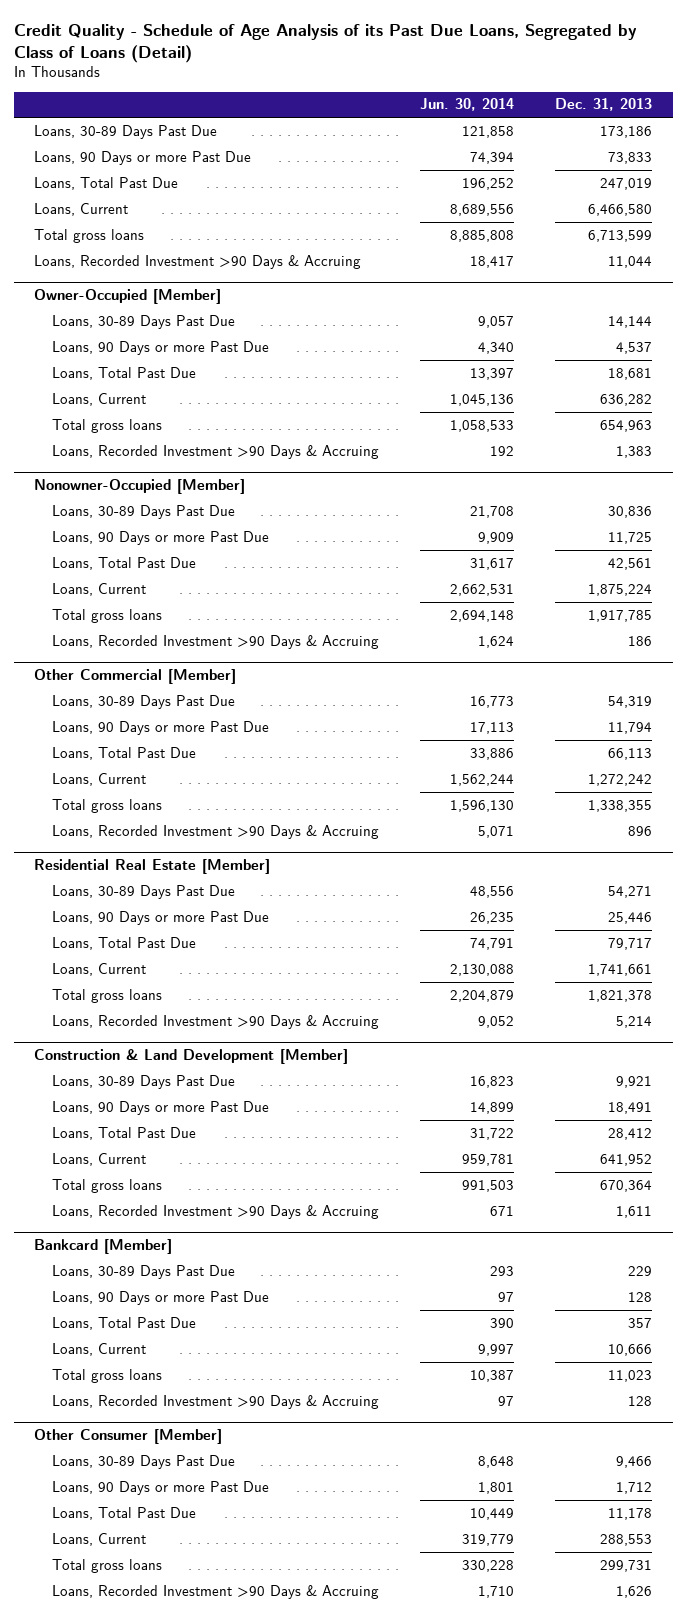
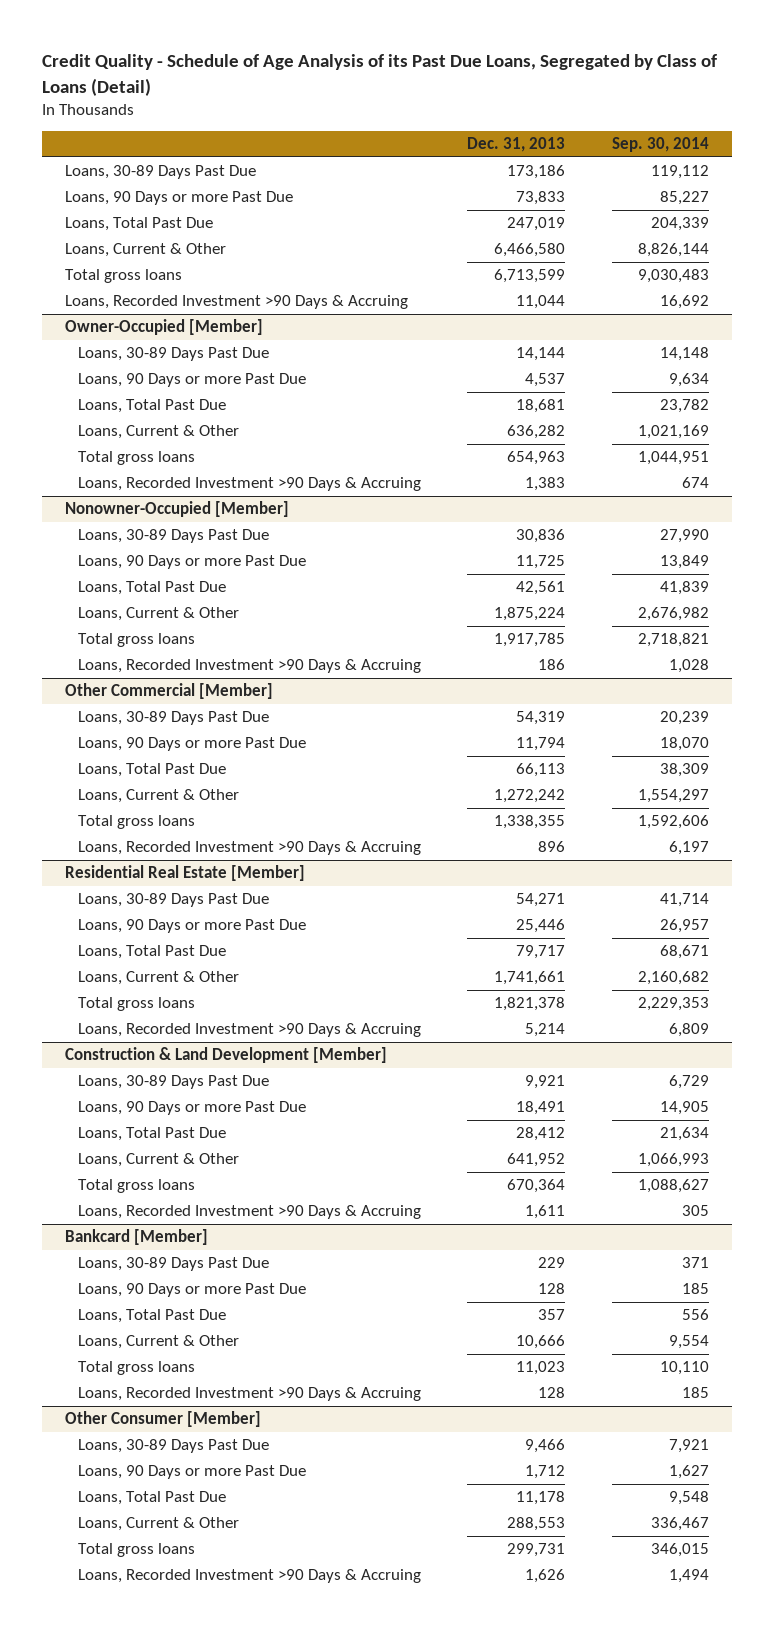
- | Jun. 30, 2014 | Dec. 31, 2013
+ | Dec. 31, 2013 | Sep. 30, 2014
- Loans, Current | 8,689,556 | 6,466,580
+ Loans, Current & Other | 6,466,580 | 8,826,144
@ Owner-Occupied [Member]
- Loans, Current | 1,045,136 | 636,282
+ Loans, Current & Other | 636,282 | 1,021,169
@ Nonowner-Occupied [Member]
- Loans, Current | 2,662,531 | 1,875,224
+ Loans, Current & Other | 1,875,224 | 2,676,982
@ Other Commercial [Member]
- Loans, Current | 1,562,244 | 1,272,242
+ Loans, Current & Other | 1,272,242 | 1,554,297
@ Residential Real Estate [Member]
- Loans, Current | 2,130,088 | 1,741,661
+ Loans, Current & Other | 1,741,661 | 2,160,682
@ Construction & Land Development [Member]
- Loans, Current | 959,781 | 641,952
+ Loans, Current & Other | 641,952 | 1,066,993
@ Bankcard [Member]
- Loans, Current | 9,997 | 10,666
+ Loans, Current & Other | 10,666 | 9,554
@ Other Consumer [Member]
- Loans, Current | 319,779 | 288,553
+ Loans, Current & Other | 288,553 | 336,467

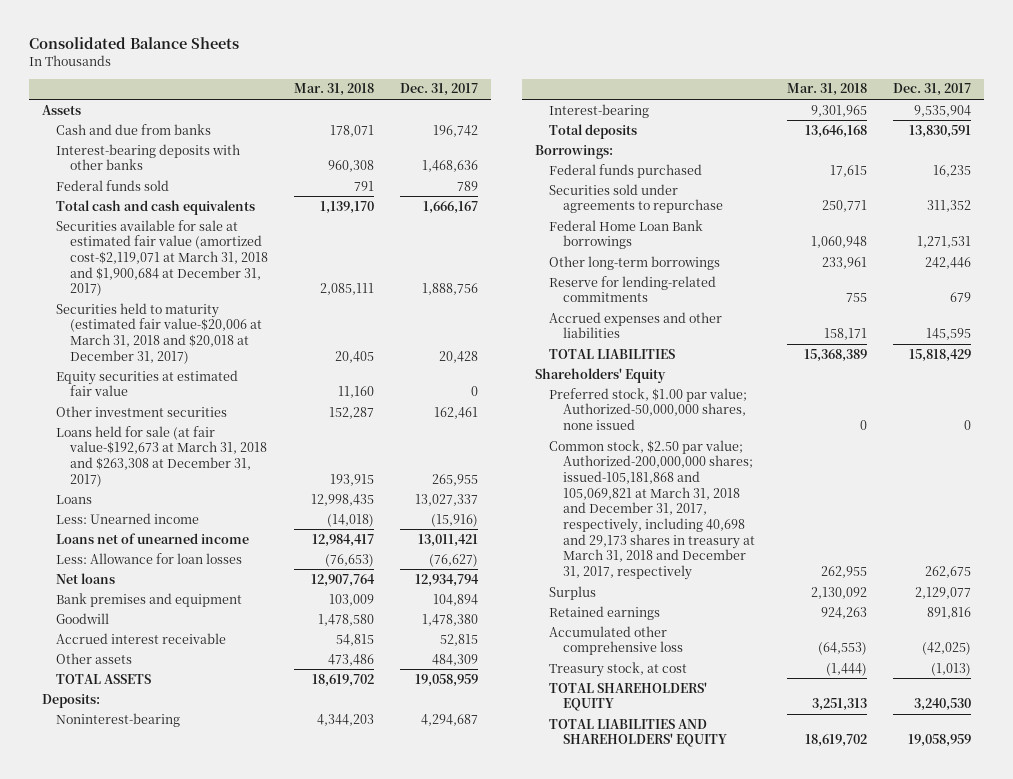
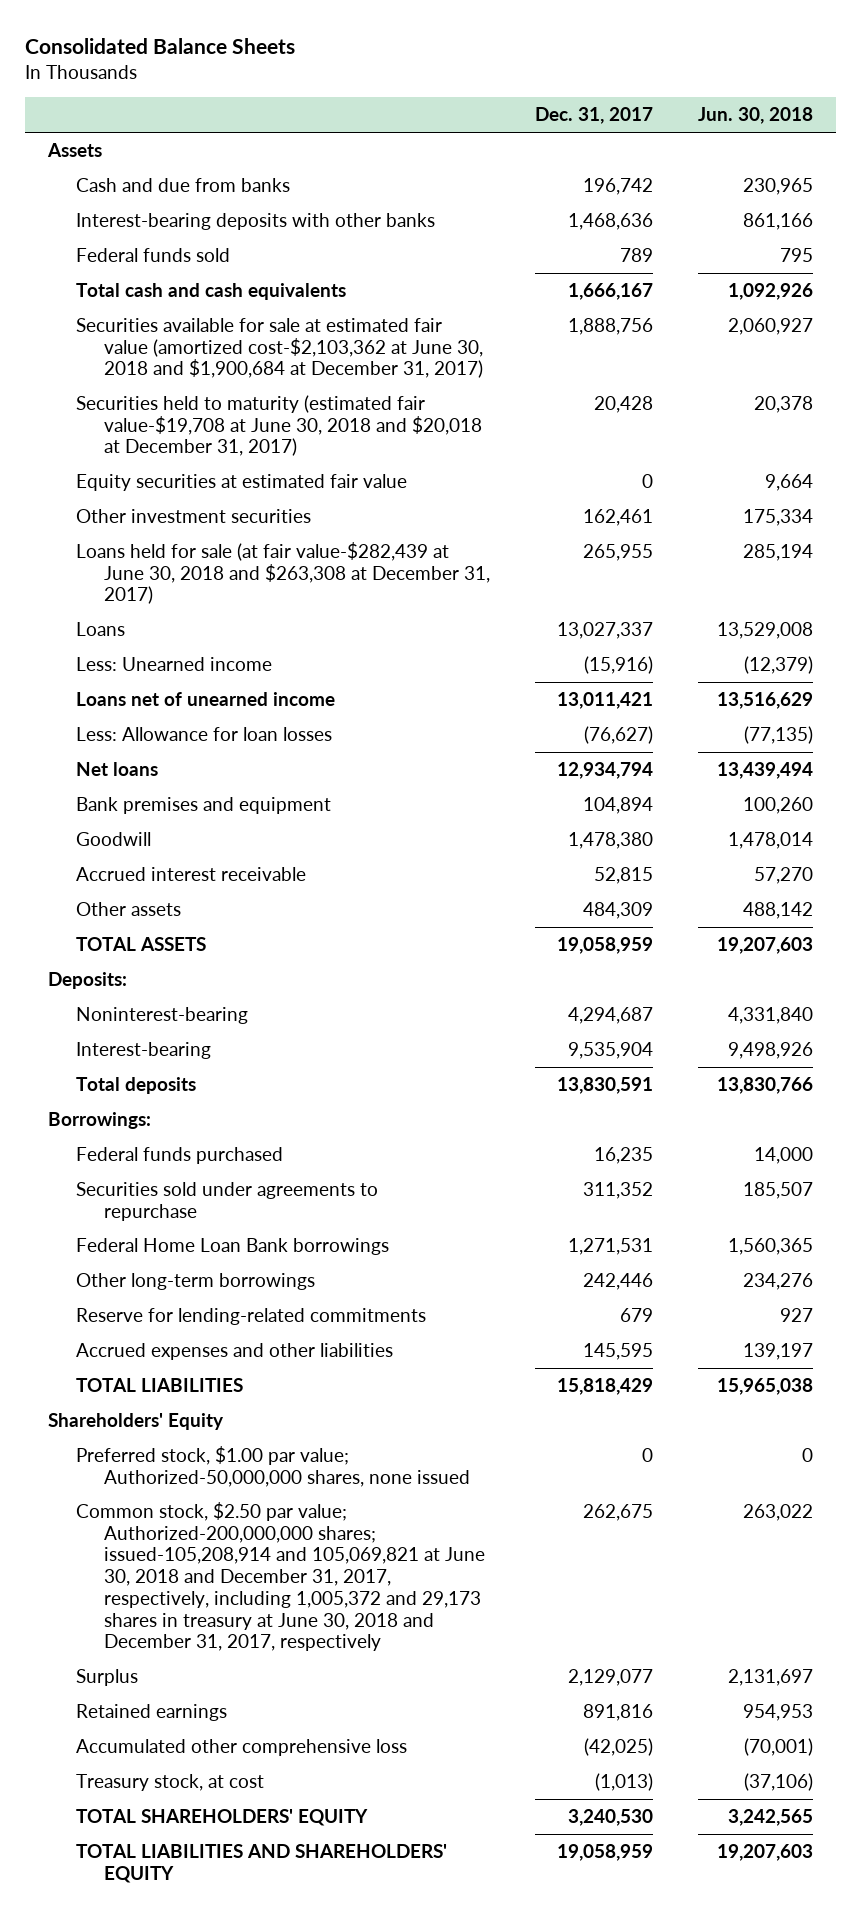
- | Mar. 31, 2018 | Dec. 31, 2017
+ | Dec. 31, 2017 | Jun. 30, 2018
- Securities available for sale at estimated fair value (amortized cost-$2,119,071 at March 31, 2018 and $1,900,684 at December 31, 2017) | 2,085,111 | 1,888,756
- Securities held to maturity (estimated fair value-$20,006 at March 31, 2018 and $20,018 at December 31, 2017) | 20,405 | 20,428
+ Securities available for sale at estimated fair value (amortized cost-$2,103,362 at June 30, 2018 and $1,900,684 at December 31, 2017) | 1,888,756 | 2,060,927
+ Securities held to maturity (estimated fair value-$19,708 at June 30, 2018 and $20,018 at December 31, 2017) | 20,428 | 20,378
- Loans held for sale (at fair value-$192,673 at March 31, 2018 and $263,308 at December 31, 2017) | 193,915 | 265,955
+ Loans held for sale (at fair value-$282,439 at June 30, 2018 and $263,308 at December 31, 2017) | 265,955 | 285,194
- Common stock, $2.50 par value; Authorized-200,000,000 shares; issued-105,181,868 and 105,069,821 at March 31, 2018 and December 31, 2017, respectively, including 40,698 and 29,173 shares in treasury at March 31, 2018 and December 31, 2017, respectively | 262,955 | 262,675
+ Common stock, $2.50 par value; Authorized-200,000,000 shares; issued-105,208,914 and 105,069,821 at June 30, 2018 and December 31, 2017, respectively, including 1,005,372 and 29,173 shares in treasury at June 30, 2018 and December 31, 2017, respectively | 262,675 | 263,022

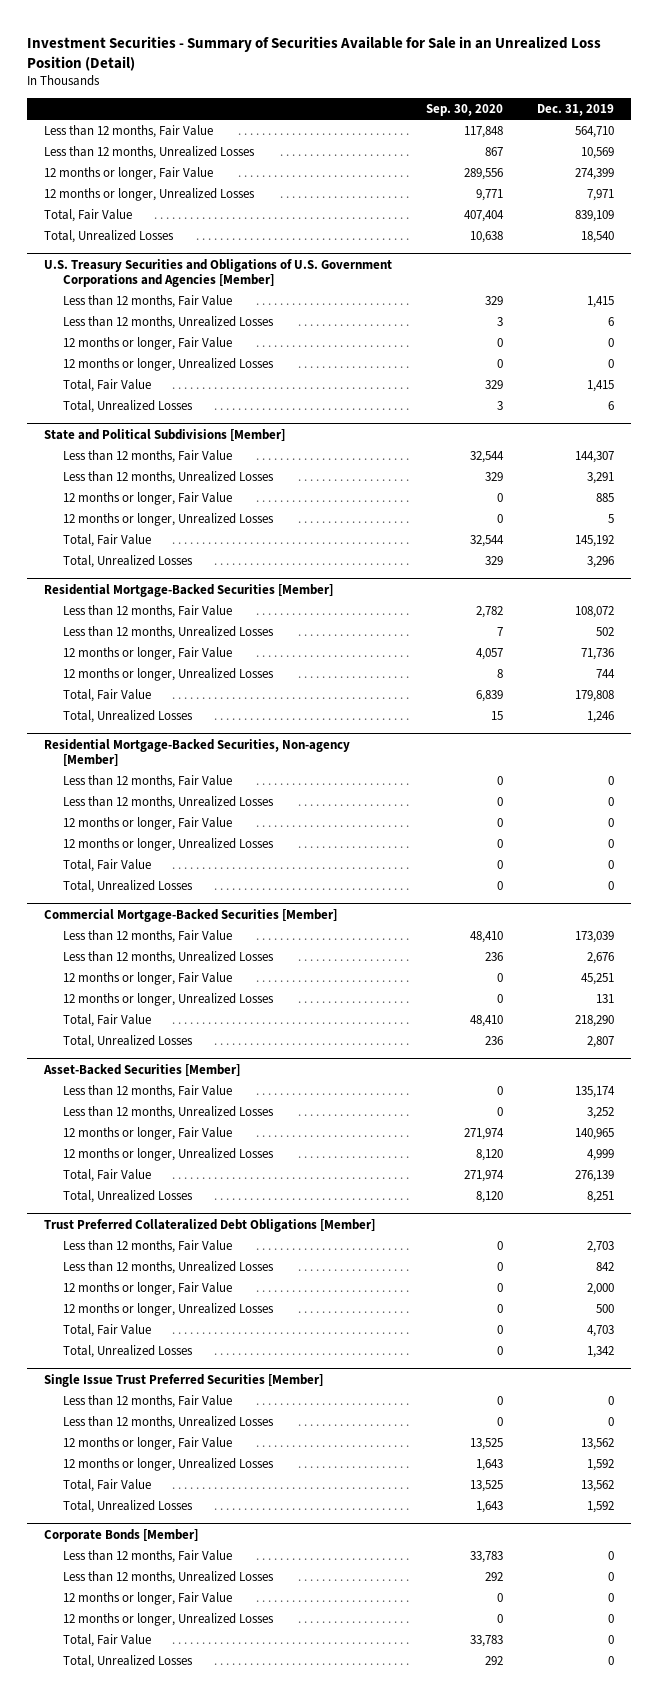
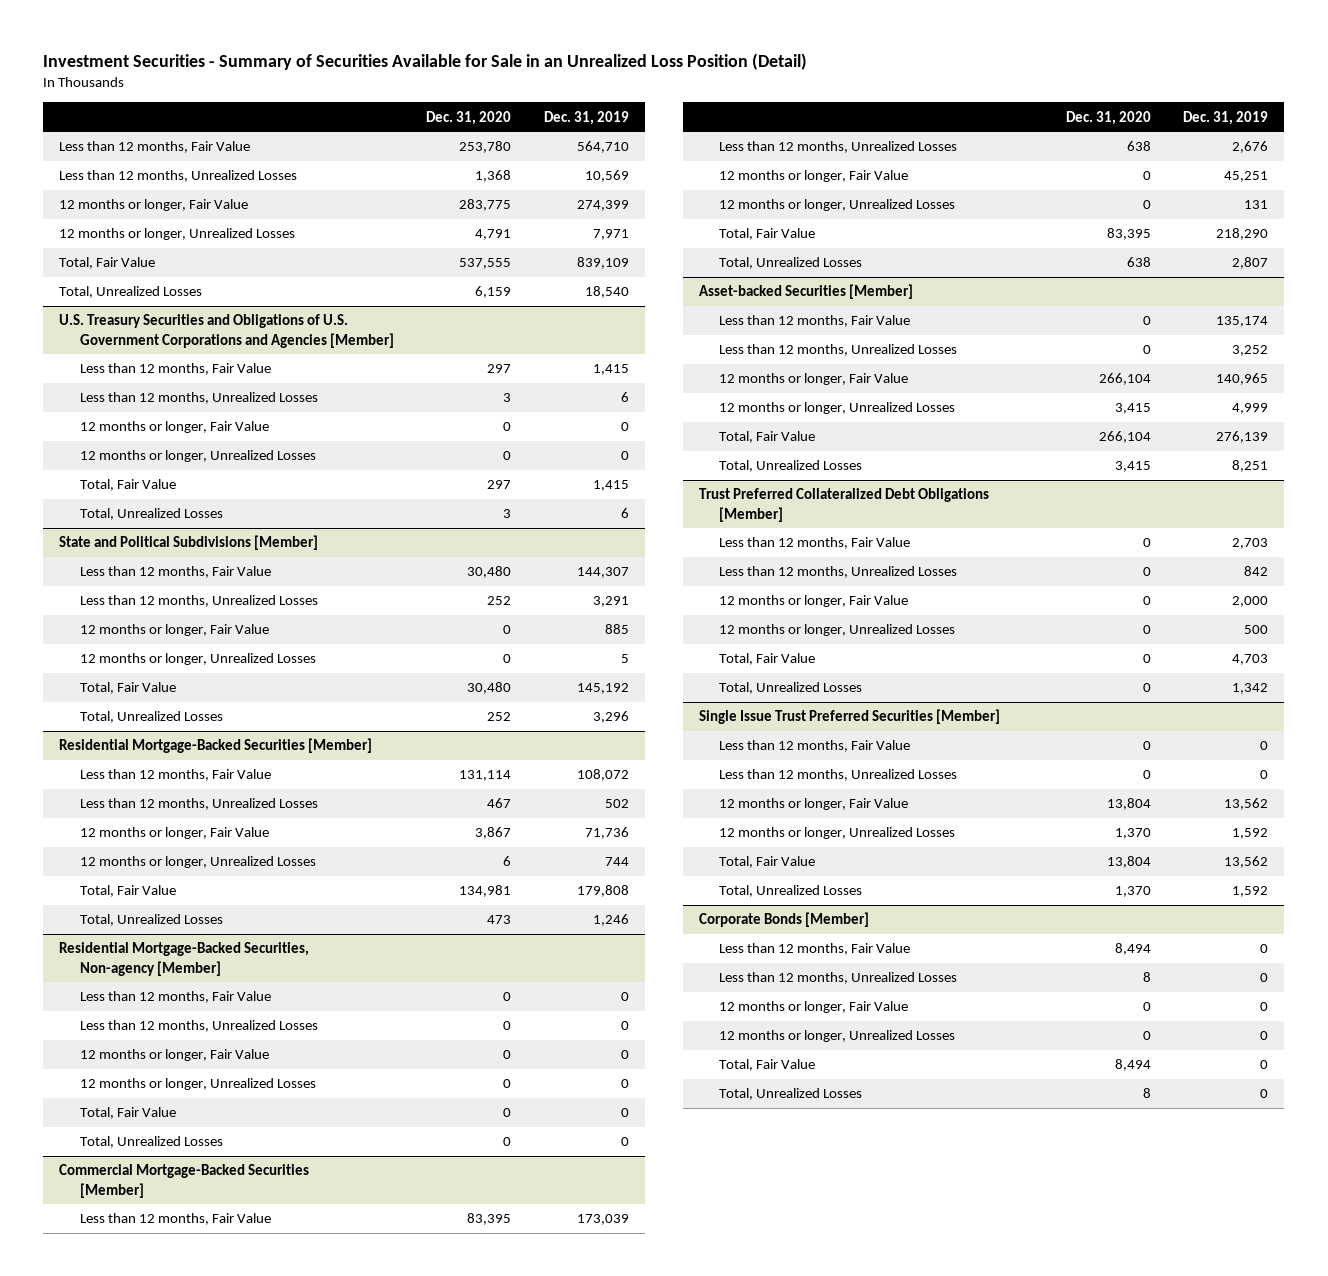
- | Sep. 30, 2020 | Dec. 31, 2019
+ | Dec. 31, 2020 | Dec. 31, 2019
- Asset-Backed Securities [Member]
+ Asset-backed Securities [Member]

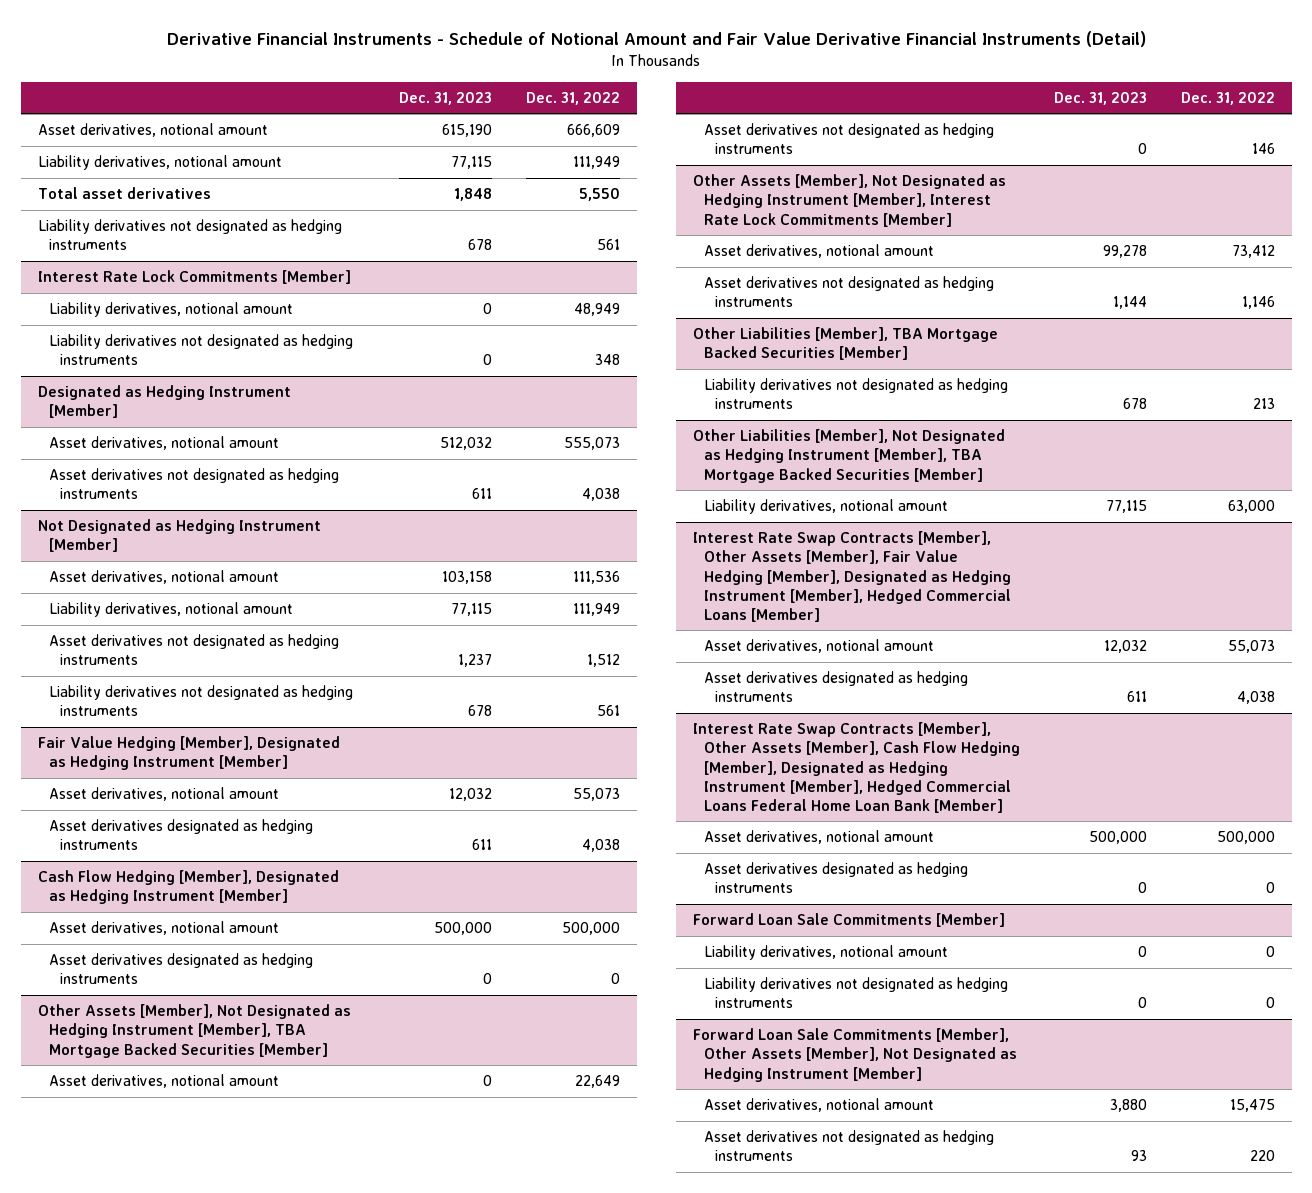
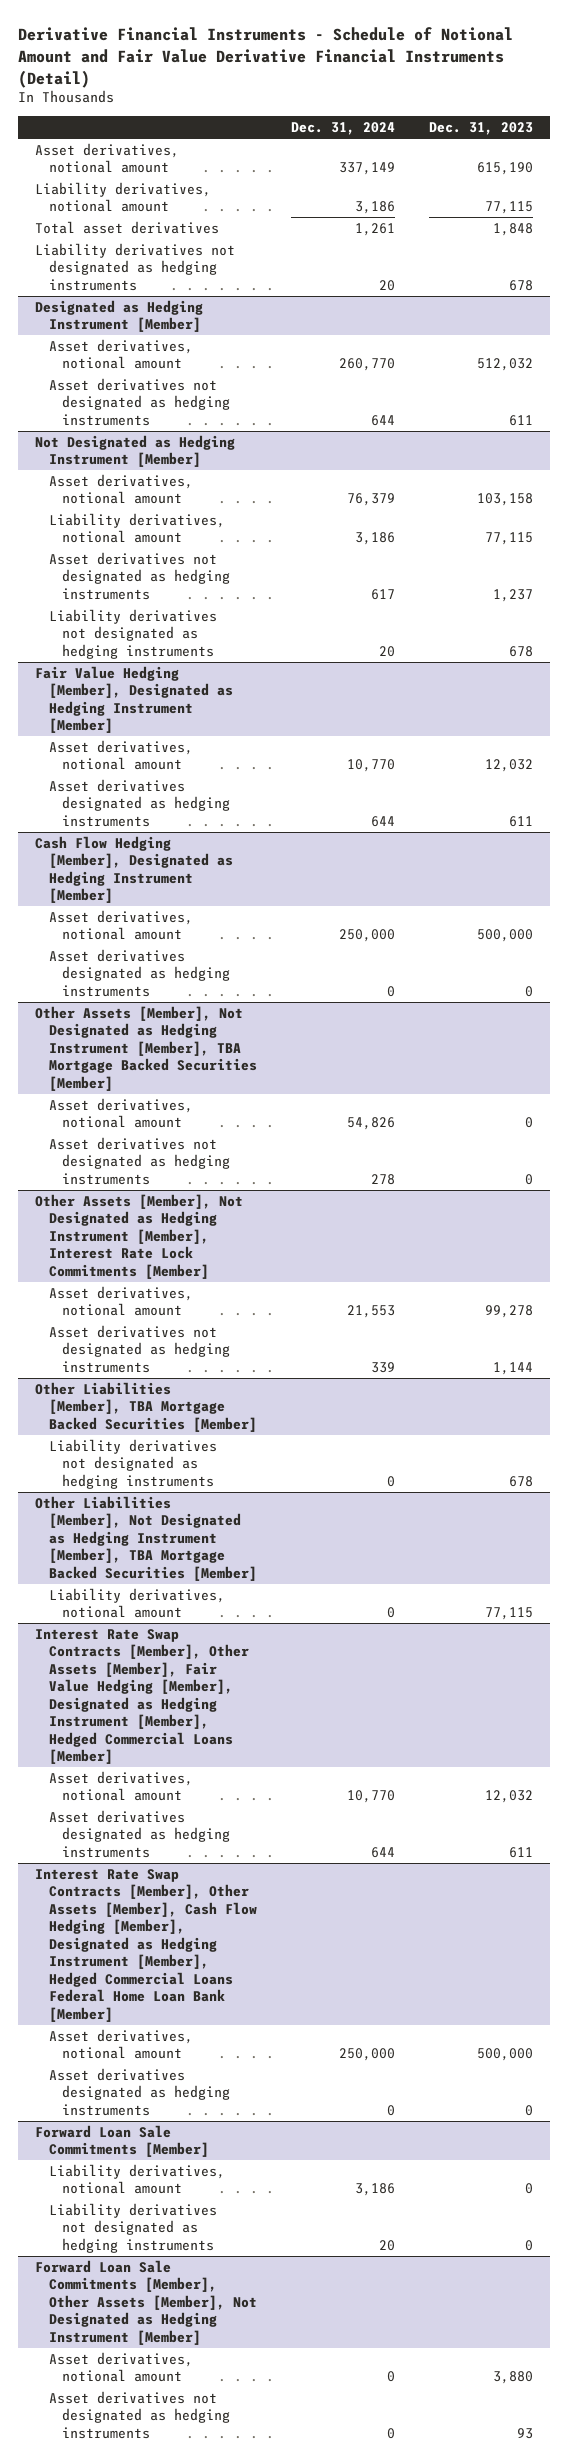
- | Dec. 31, 2023 | Dec. 31, 2022
+ | Dec. 31, 2024 | Dec. 31, 2023
- Interest Rate Lock Commitments [Member]
- Liability derivatives, notional amount | 0 | 48,949
- Liability derivatives not designated as hedging instruments | 0 | 348

